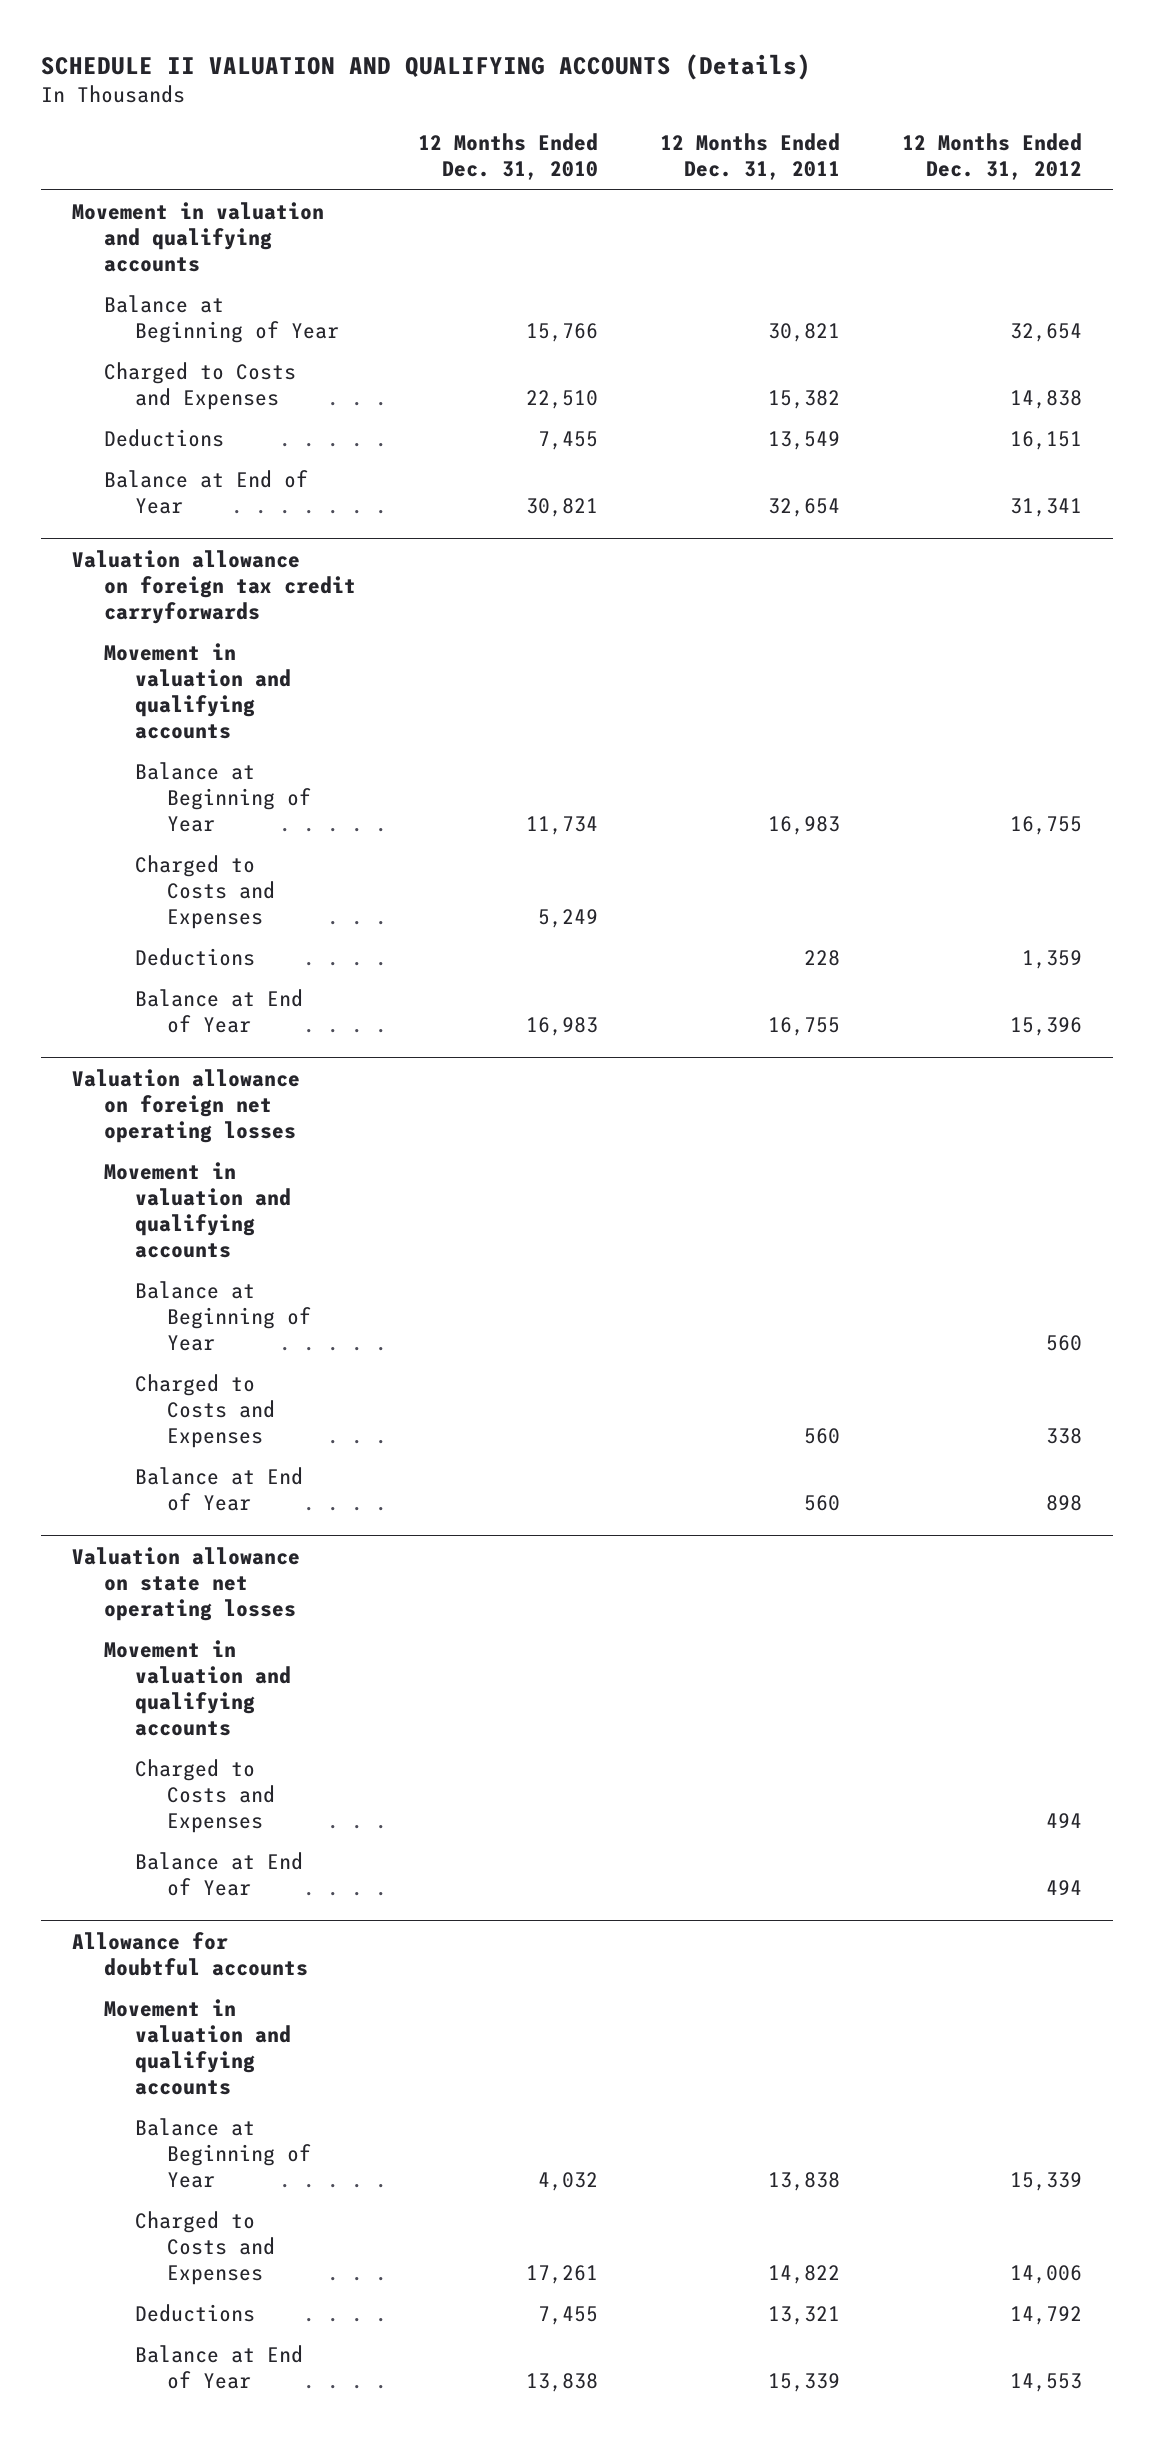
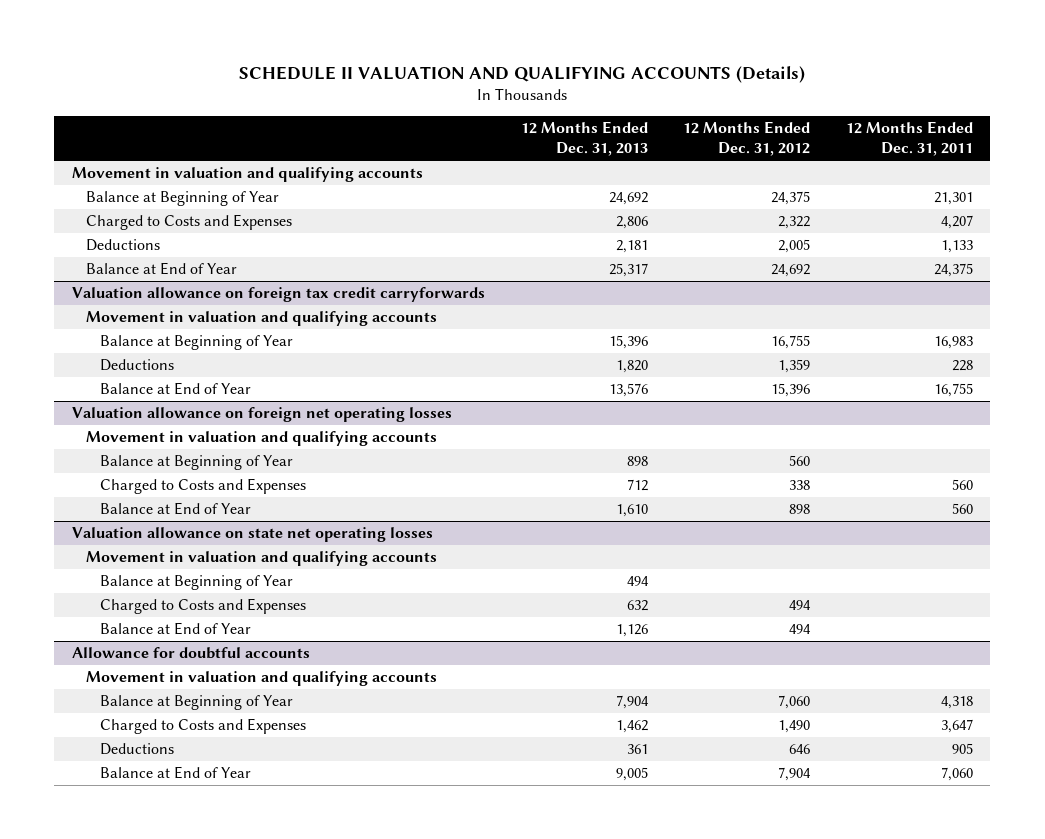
- | 12 Months Ended Dec. 31, 2010 | 12 Months Ended Dec. 31, 2011 | 12 Months Ended Dec. 31, 2012
+ | 12 Months Ended Dec. 31, 2013 | 12 Months Ended Dec. 31, 2012 | 12 Months Ended Dec. 31, 2011
- Balance at Beginning of Year | 15,766 | 30,821 | 32,654
- Charged to Costs and Expenses | 22,510 | 15,382 | 14,838
- Deductions | 7,455 | 13,549 | 16,151
- Balance at End of Year | 30,821 | 32,654 | 31,341
+ Balance at Beginning of Year | 24,692 | 24,375 | 21,301
+ Charged to Costs and Expenses | 2,806 | 2,322 | 4,207
+ Deductions | 2,181 | 2,005 | 1,133
+ Balance at End of Year | 25,317 | 24,692 | 24,375
@ Valuation allowance on foreign tax credit carryforwards
- Charged to Costs and Expenses | 5,249 | |
@ Valuation allowance on state net operating losses
+ Balance at Beginning of Year | 494 | |
@ Allowance for doubtful accounts
- Balance at Beginning of Year | 4,032 | 13,838 | 15,339
- Charged to Costs and Expenses | 17,261 | 14,822 | 14,006
- Deductions | 7,455 | 13,321 | 14,792
- Balance at End of Year | 13,838 | 15,339 | 14,553
+ Balance at Beginning of Year | 7,904 | 7,060 | 4,318
+ Charged to Costs and Expenses | 1,462 | 1,490 | 3,647
+ Deductions | 361 | 646 | 905
+ Balance at End of Year | 9,005 | 7,904 | 7,060

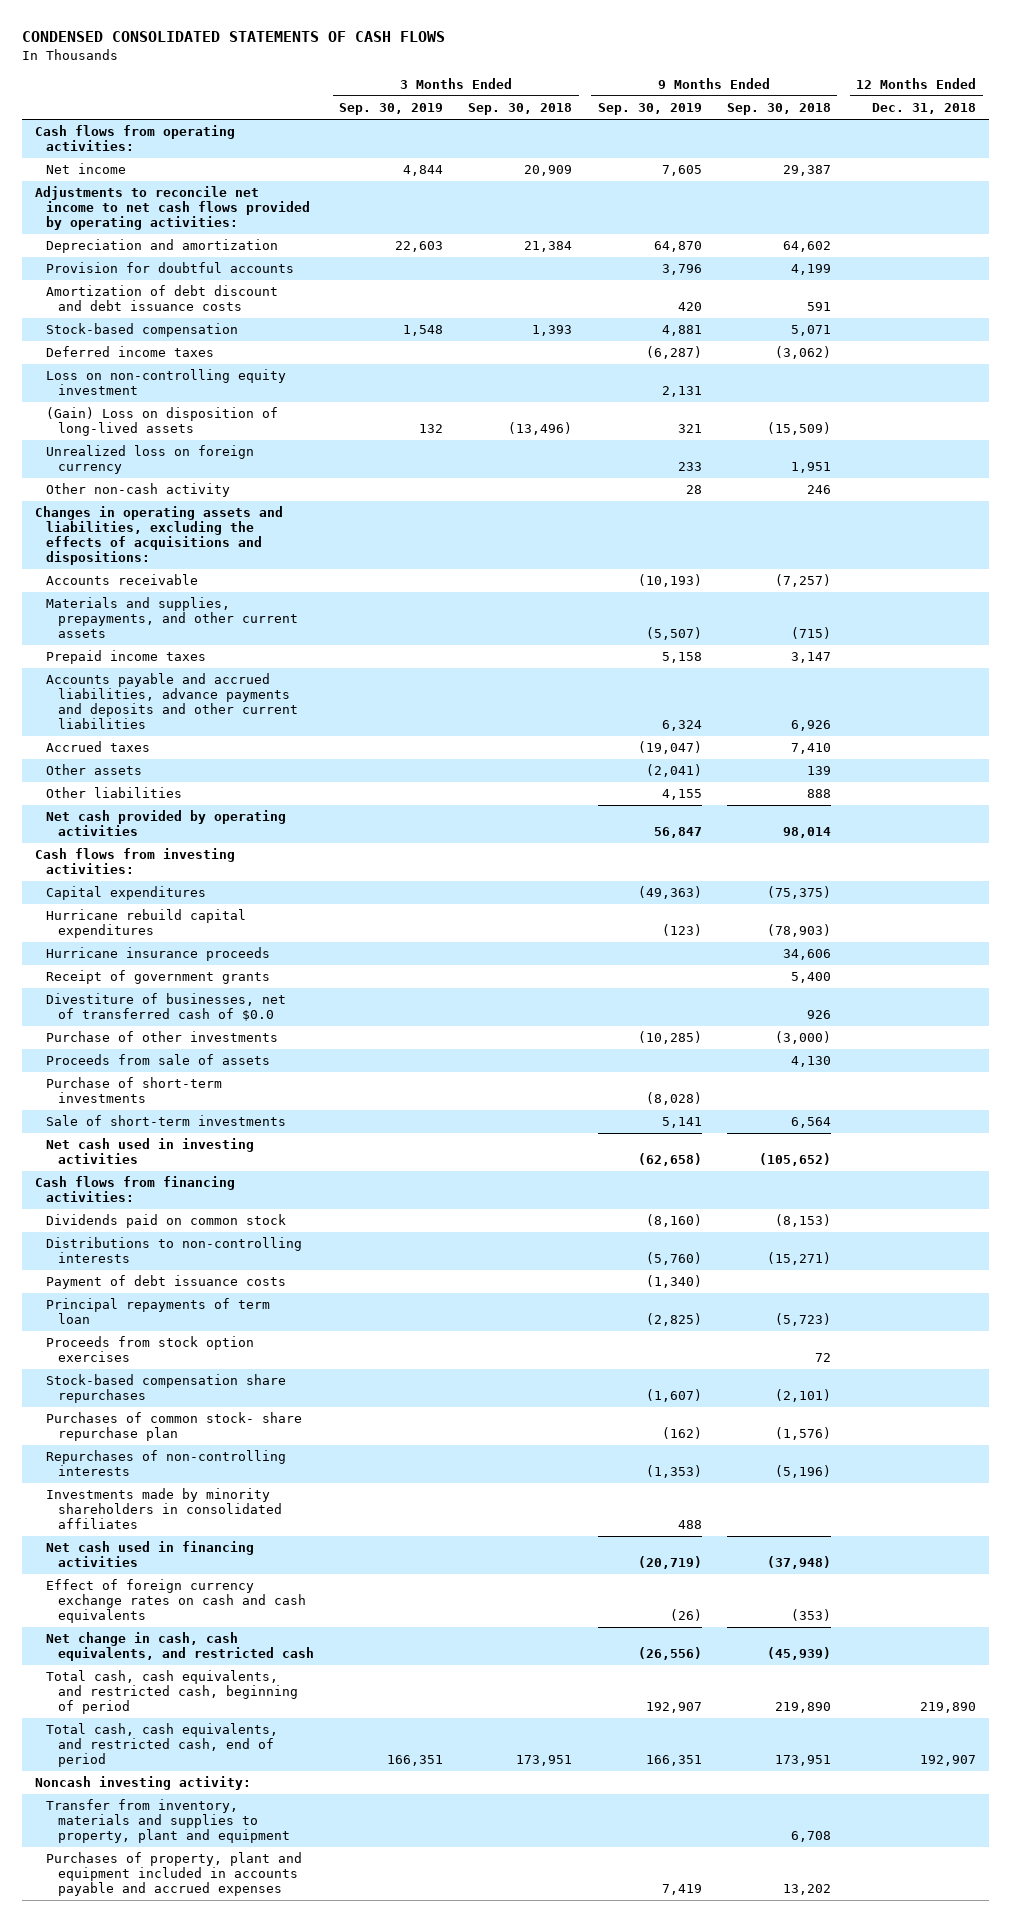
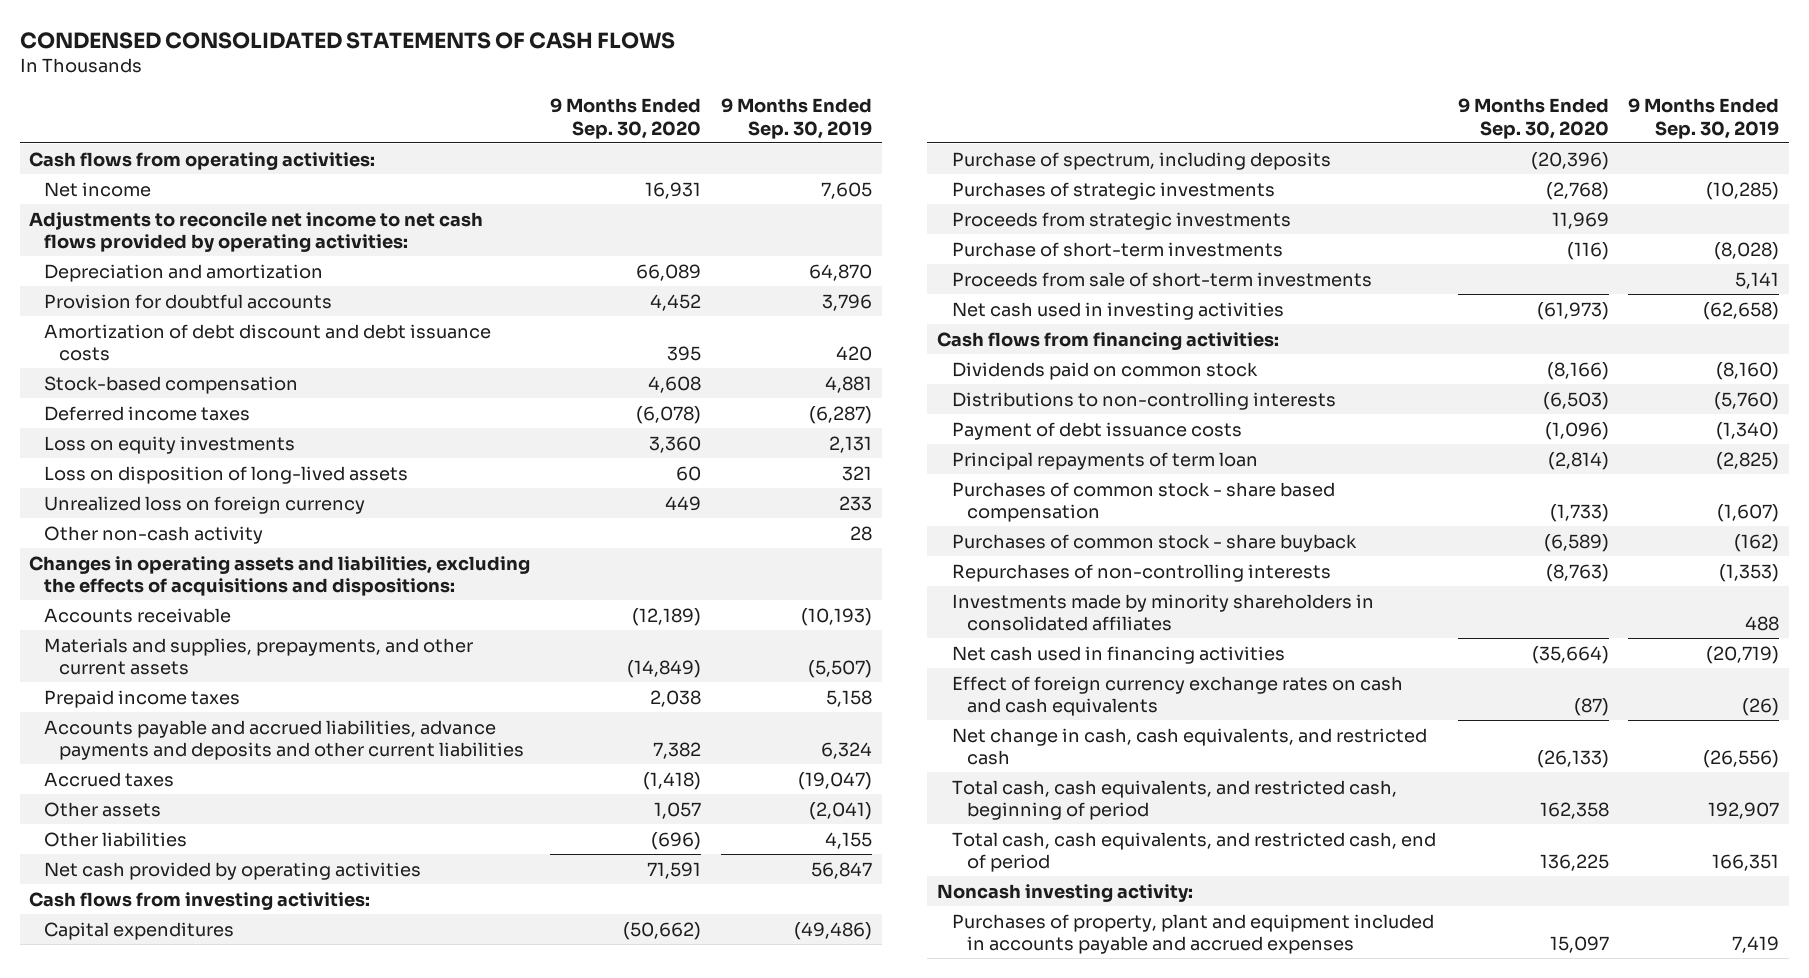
- | 3 Months Ended Sep. 30, 2019 | 3 Months Ended Sep. 30, 2018 | 9 Months Ended Sep. 30, 2019 | 9 Months Ended Sep. 30, 2018 | 12 Months Ended Dec. 31, 2018
+ | 9 Months Ended Sep. 30, 2020 | 9 Months Ended Sep. 30, 2019
- Loss on non-controlling equity investment | | | 2,131 | |
- (Gain) Loss on disposition of long-lived assets | 132 | (13,496) | 321 | (15,509) |
+ Loss on equity investments | 3,360 | 2,131
+ Loss on disposition of long-lived assets | 60 | 321
- Capital expenditures | | | (49,363) | (75,375) |
- Hurricane rebuild capital expenditures | | | (123) | (78,903) |
- Hurricane insurance proceeds | | | | 34,606 |
- Receipt of government grants | | | | 5,400 |
- Divestiture of businesses, net of transferred cash of $0.0 | | | | 926 |
- Purchase of other investments | | | (10,285) | (3,000) |
- Proceeds from sale of assets | | | | 4,130 |
+ Capital expenditures | (50,662) | (49,486)
+ Purchase of spectrum, including deposits | (20,396) |
+ Purchases of strategic investments | (2,768) | (10,285)
+ Proceeds from strategic investments | 11,969 |
- Sale of short-term investments | | | 5,141 | 6,564 |
+ Proceeds from sale of short-term investments | | 5,141
- Proceeds from stock option exercises | | | | 72 |
- Stock-based compensation share repurchases | | | (1,607) | (2,101) |
- Purchases of common stock- share repurchase plan | | | (162) | (1,576) |
+ Purchases of common stock - share based compensation | (1,733) | (1,607)
+ Purchases of common stock - share buyback | (6,589) | (162)
- Transfer from inventory, materials and supplies to property, plant and equipment | | | | 6,708 |

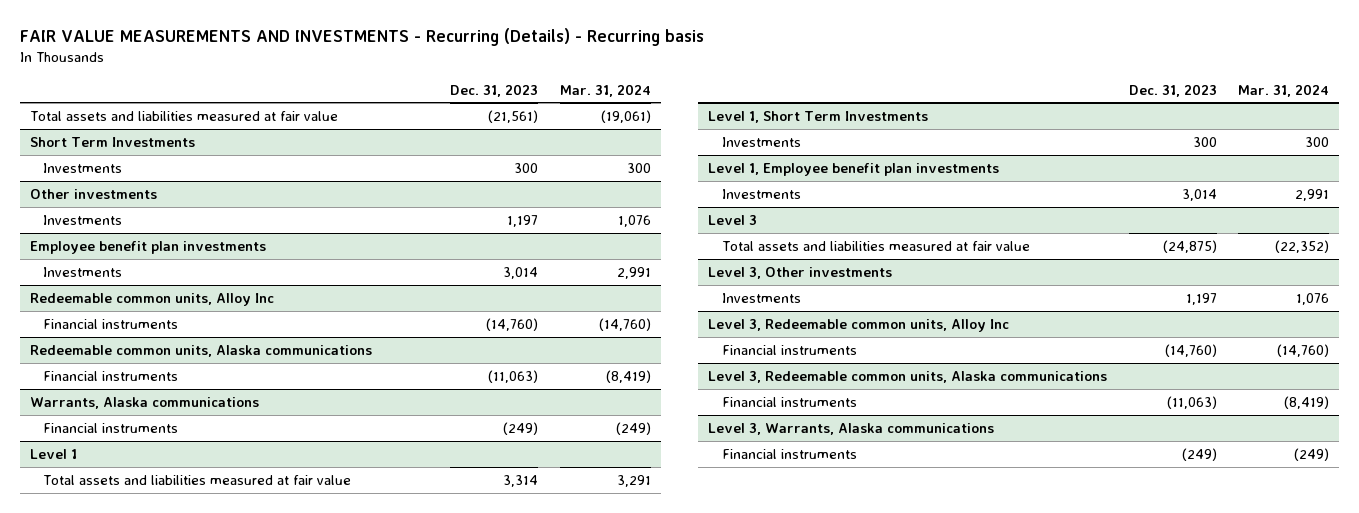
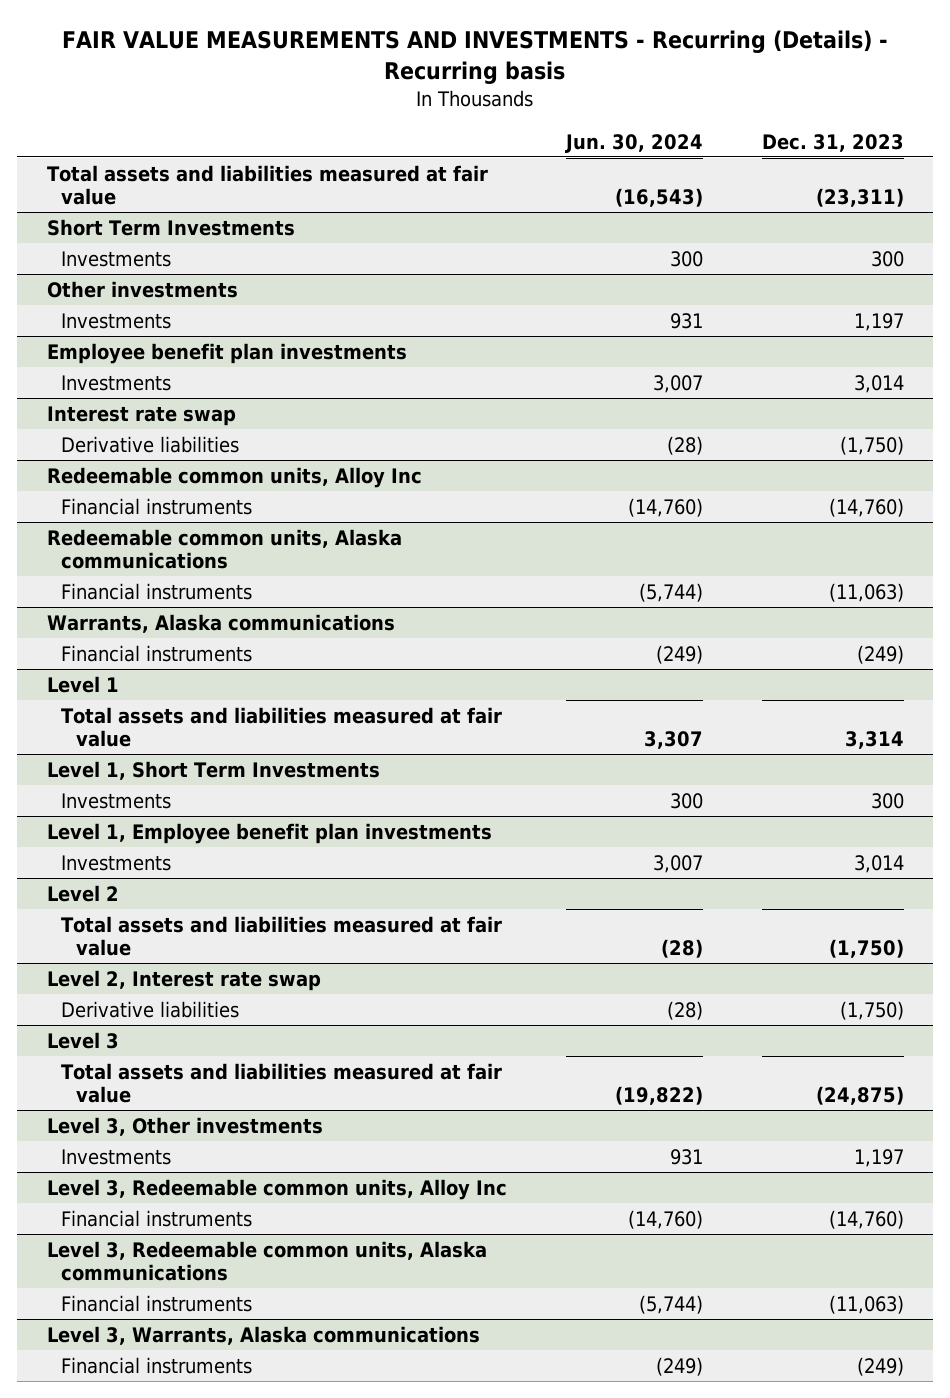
- | Dec. 31, 2023 | Mar. 31, 2024
+ | Jun. 30, 2024 | Dec. 31, 2023
- Total assets and liabilities measured at fair value | (21,561) | (19,061)
+ Total assets and liabilities measured at fair value | (16,543) | (23,311)
+ Interest rate swap
+ Derivative liabilities | (28) | (1,750)
+ Level 2
+ Total assets and liabilities measured at fair value | (28) | (1,750)
+ Level 2, Interest rate swap
+ Derivative liabilities | (28) | (1,750)

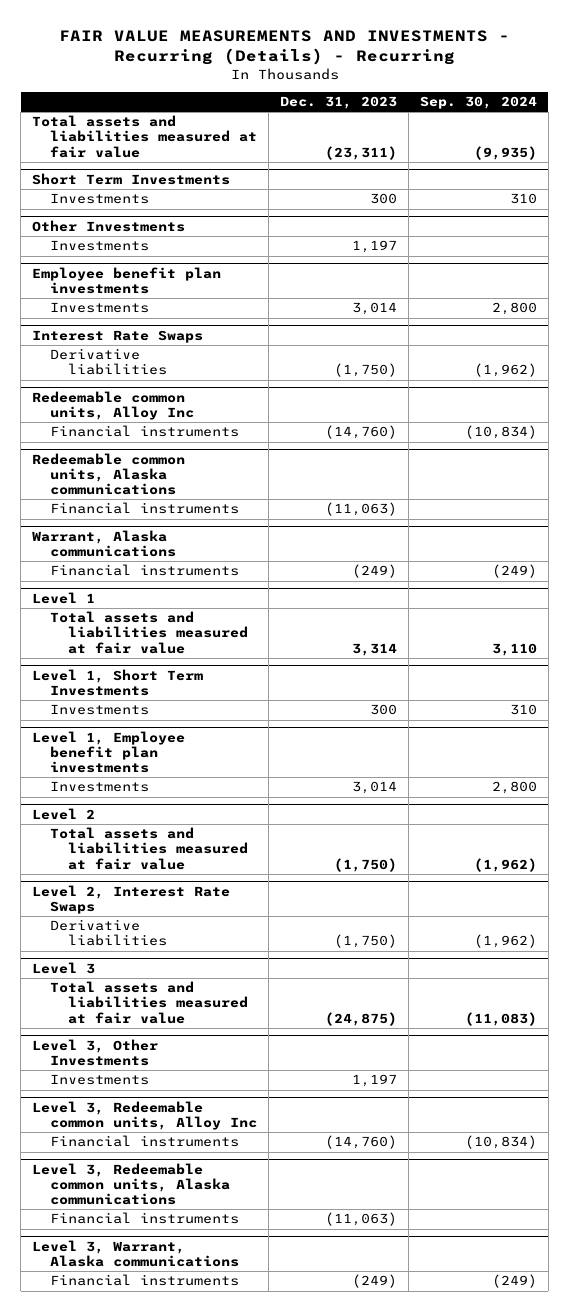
- FAIR VALUE MEASUREMENTS AND INVESTMENTS - Recurring (Details) - Recurring basis
+ FAIR VALUE MEASUREMENTS AND INVESTMENTS - Recurring (Details) - Recurring
- | Jun. 30, 2024 | Dec. 31, 2023
+ | Dec. 31, 2023 | Sep. 30, 2024
- Other investments
+ Other Investments
- Interest rate swap
+ Interest Rate Swaps
- Warrants, Alaska communications
+ Warrant, Alaska communications
- Level 2, Interest rate swap
+ Level 2, Interest Rate Swaps
- Level 3, Other investments
+ Level 3, Other Investments
- Level 3, Warrants, Alaska communications
+ Level 3, Warrant, Alaska communications

